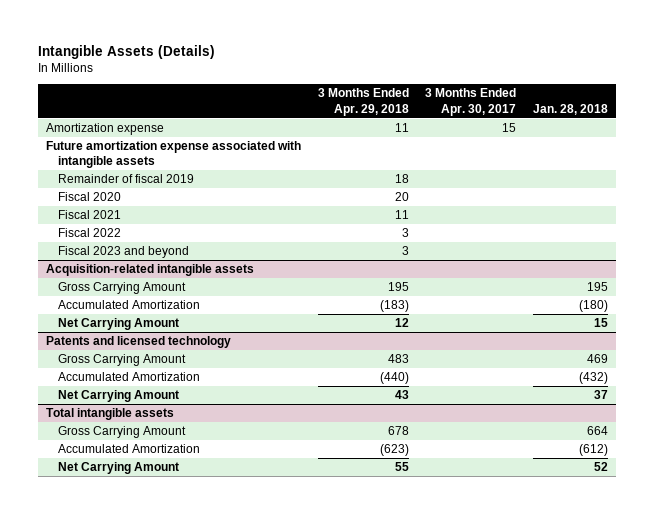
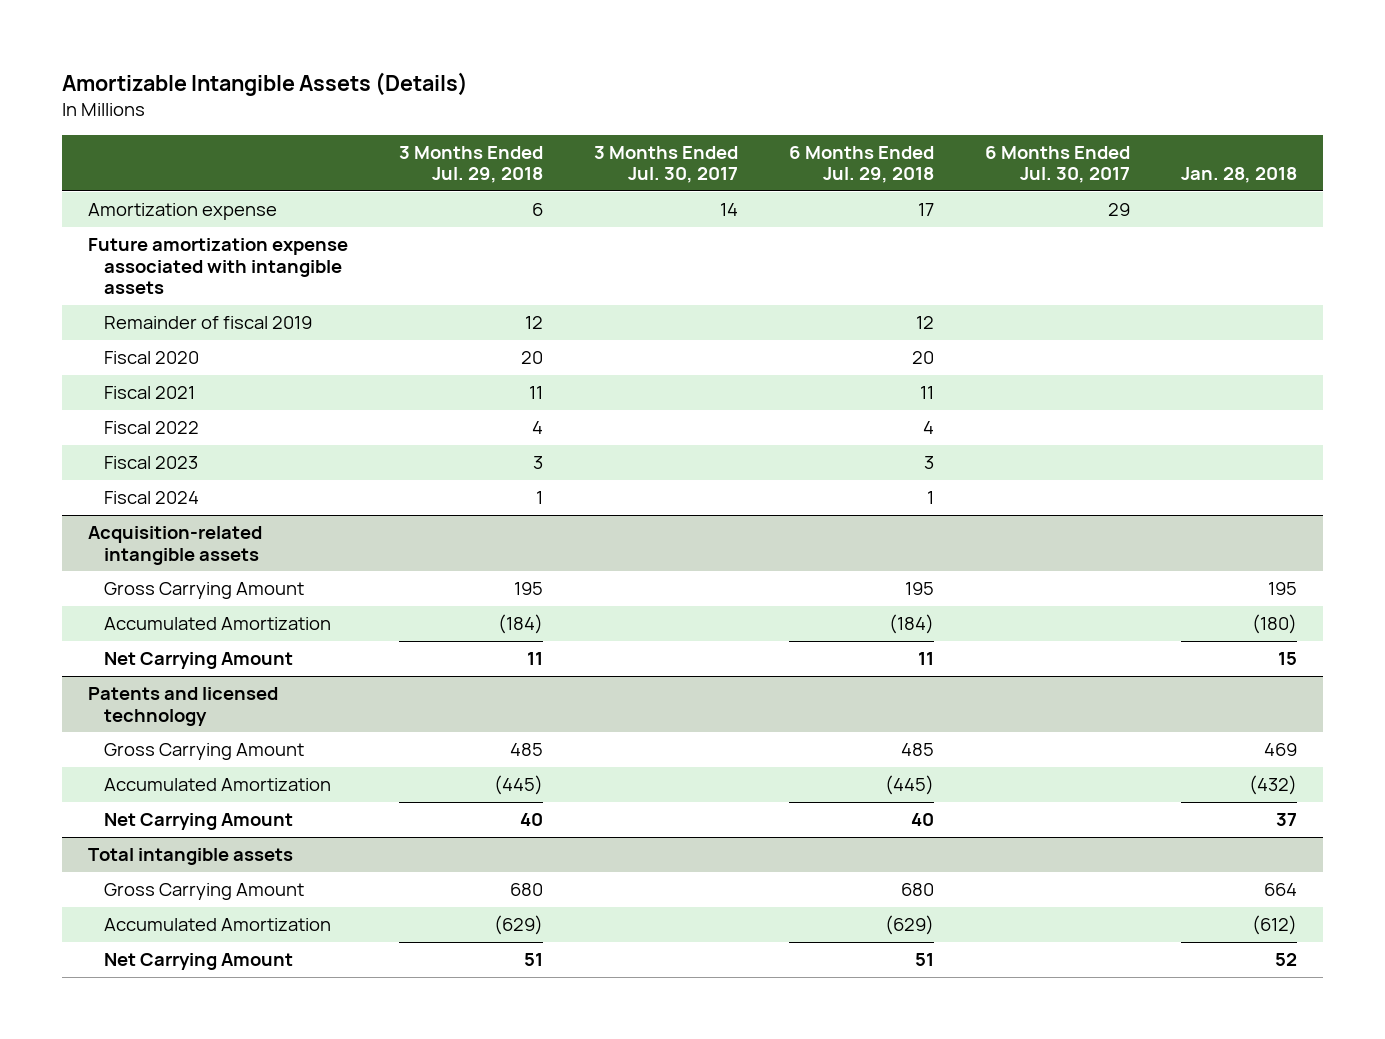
- Intangible Assets (Details)
+ Amortizable Intangible Assets (Details)
- | 3 Months Ended Apr. 29, 2018 | 3 Months Ended Apr. 30, 2017 | Jan. 28, 2018
+ | 3 Months Ended Jul. 29, 2018 | 3 Months Ended Jul. 30, 2017 | 6 Months Ended Jul. 29, 2018 | 6 Months Ended Jul. 30, 2017 | Jan. 28, 2018
- Fiscal 2023 and beyond | 3 | |
+ Fiscal 2023 | 3 | | 3 | |
+ Fiscal 2024 | 1 | | 1 | |

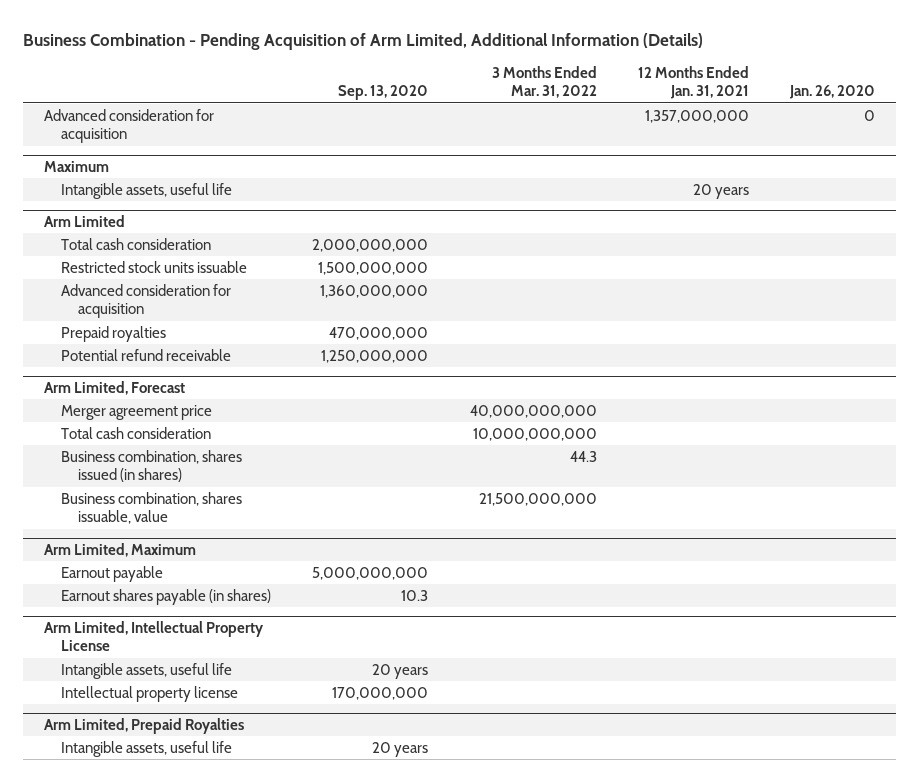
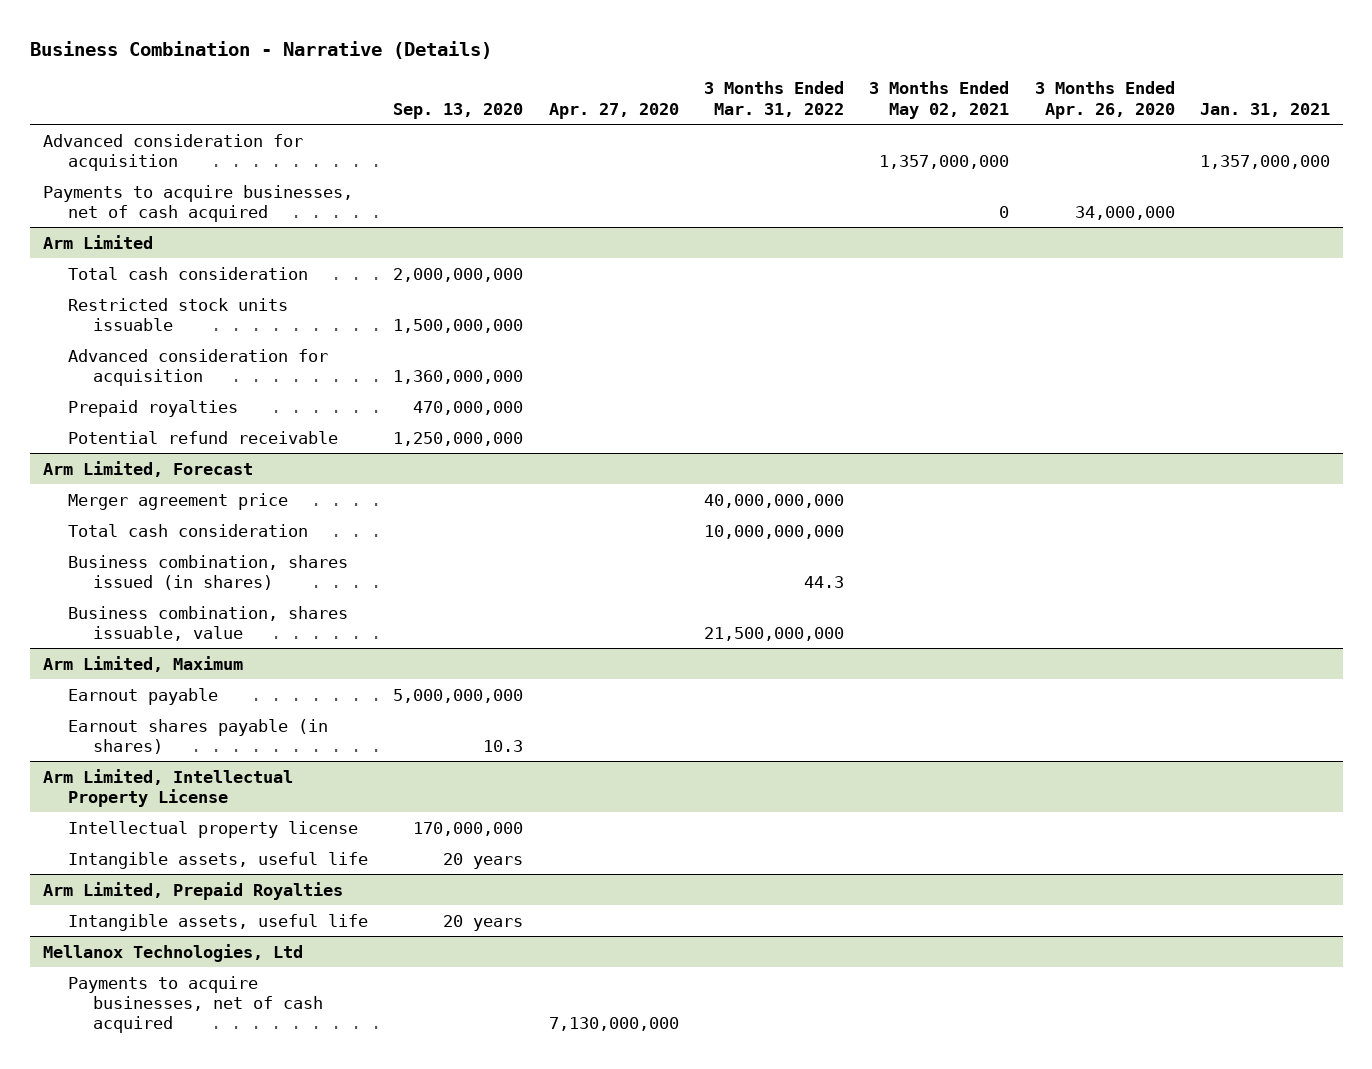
- Business Combination - Pending Acquisition of Arm Limited, Additional Information (Details)
+ Business Combination - Narrative (Details)
- | Sep. 13, 2020 | 3 Months Ended Mar. 31, 2022 | 12 Months Ended Jan. 31, 2021 | Jan. 26, 2020
+ | Sep. 13, 2020 | Apr. 27, 2020 | 3 Months Ended Mar. 31, 2022 | 3 Months Ended May 02, 2021 | 3 Months Ended Apr. 26, 2020 | Jan. 31, 2021
- Maximum
- Intangible assets, useful life | | | 20 years |
+ Payments to acquire businesses, net of cash acquired | | | | 0 | 34,000,000 |
@ Arm Limited, Intellectual Property License
moved down: Intangible assets, useful life | 20 years | | | | |
+ Mellanox Technologies, Ltd
+ Payments to acquire businesses, net of cash acquired | | 7,130,000,000 | | | |

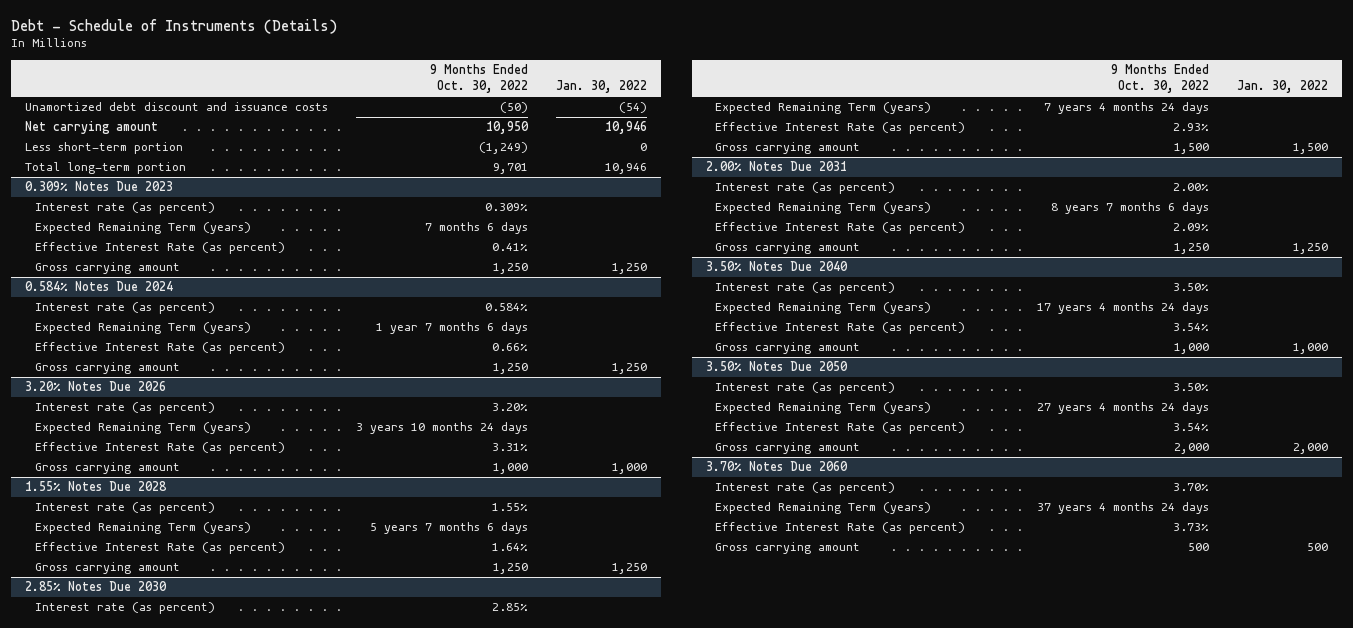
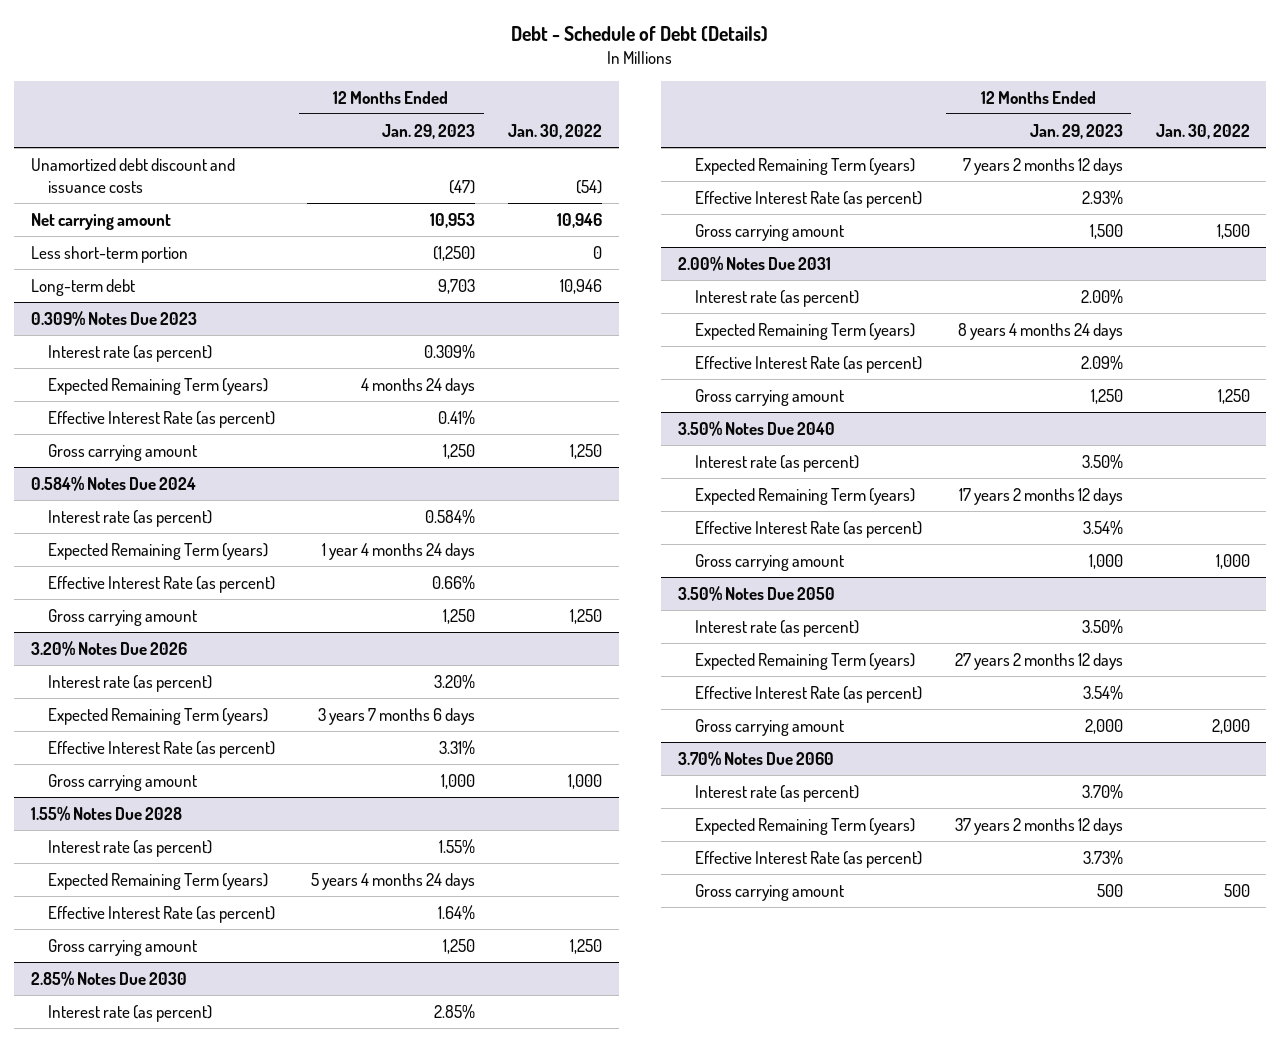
- Debt - Schedule of Instruments (Details)
+ Debt - Schedule of Debt (Details)
- | 9 Months Ended Oct. 30, 2022 | Jan. 30, 2022
+ | 12 Months Ended Jan. 29, 2023 | Jan. 30, 2022
- Total long-term portion | 9,701 | 10,946
+ Long-term debt | 9,703 | 10,946

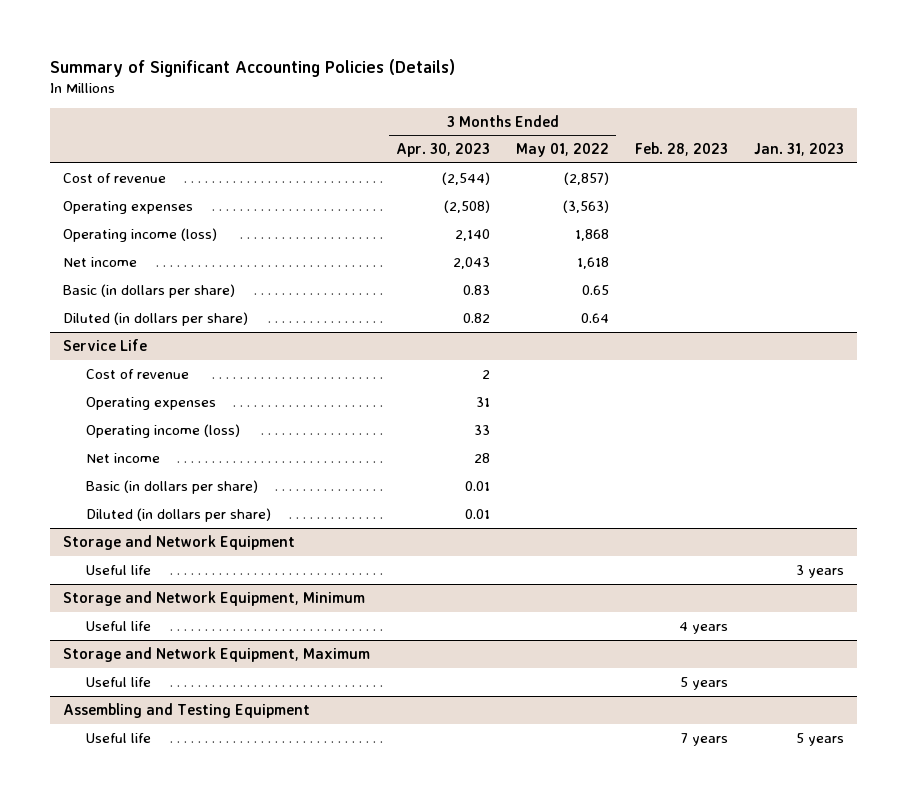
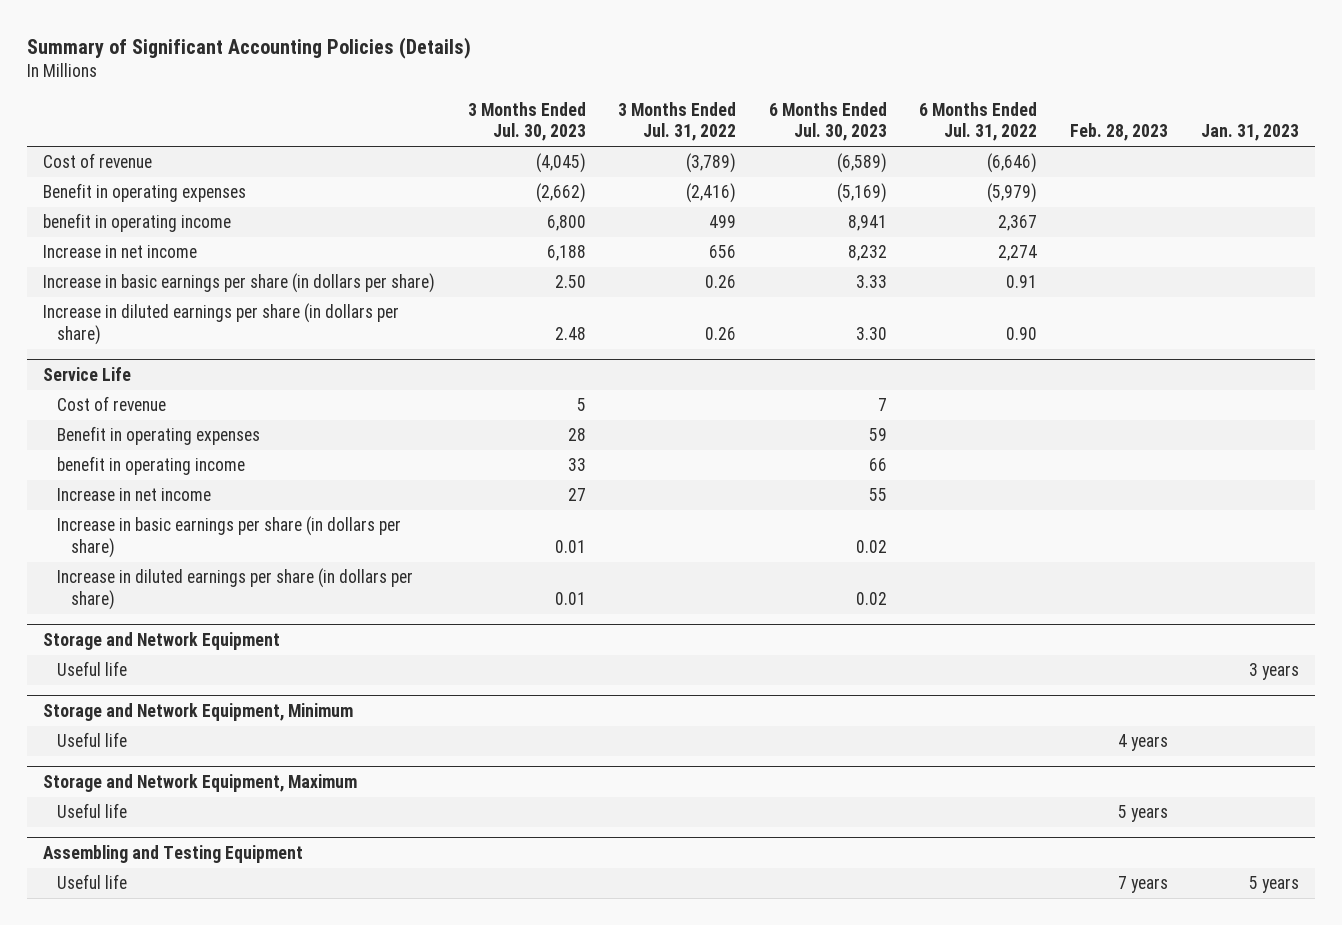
- | 3 Months Ended Apr. 30, 2023 | 3 Months Ended May 01, 2022 | Feb. 28, 2023 | Jan. 31, 2023
+ | 3 Months Ended Jul. 30, 2023 | 3 Months Ended Jul. 31, 2022 | 6 Months Ended Jul. 30, 2023 | 6 Months Ended Jul. 31, 2022 | Feb. 28, 2023 | Jan. 31, 2023
- Operating expenses | (2,508) | (3,563) | |
- Operating income (loss) | 2,140 | 1,868 | |
- Net income | 2,043 | 1,618 | |
- Basic (in dollars per share) | 0.83 | 0.65 | |
- Diluted (in dollars per share) | 0.82 | 0.64 | |
+ Benefit in operating expenses | (2,662) | (2,416) | (5,169) | (5,979) | |
+ benefit in operating income | 6,800 | 499 | 8,941 | 2,367 | |
+ Increase in net income | 6,188 | 656 | 8,232 | 2,274 | |
+ Increase in basic earnings per share (in dollars per share) | 2.50 | 0.26 | 3.33 | 0.91 | |
+ Increase in diluted earnings per share (in dollars per share) | 2.48 | 0.26 | 3.30 | 0.90 | |
@ Service Life
- Operating expenses | 31 | | |
- Operating income (loss) | 33 | | |
- Net income | 28 | | |
- Basic (in dollars per share) | 0.01 | | |
- Diluted (in dollars per share) | 0.01 | | |
+ Benefit in operating expenses | 28 | | 59 | | |
+ benefit in operating income | 33 | | 66 | | |
+ Increase in net income | 27 | | 55 | | |
+ Increase in basic earnings per share (in dollars per share) | 0.01 | | 0.02 | | |
+ Increase in diluted earnings per share (in dollars per share) | 0.01 | | 0.02 | | |

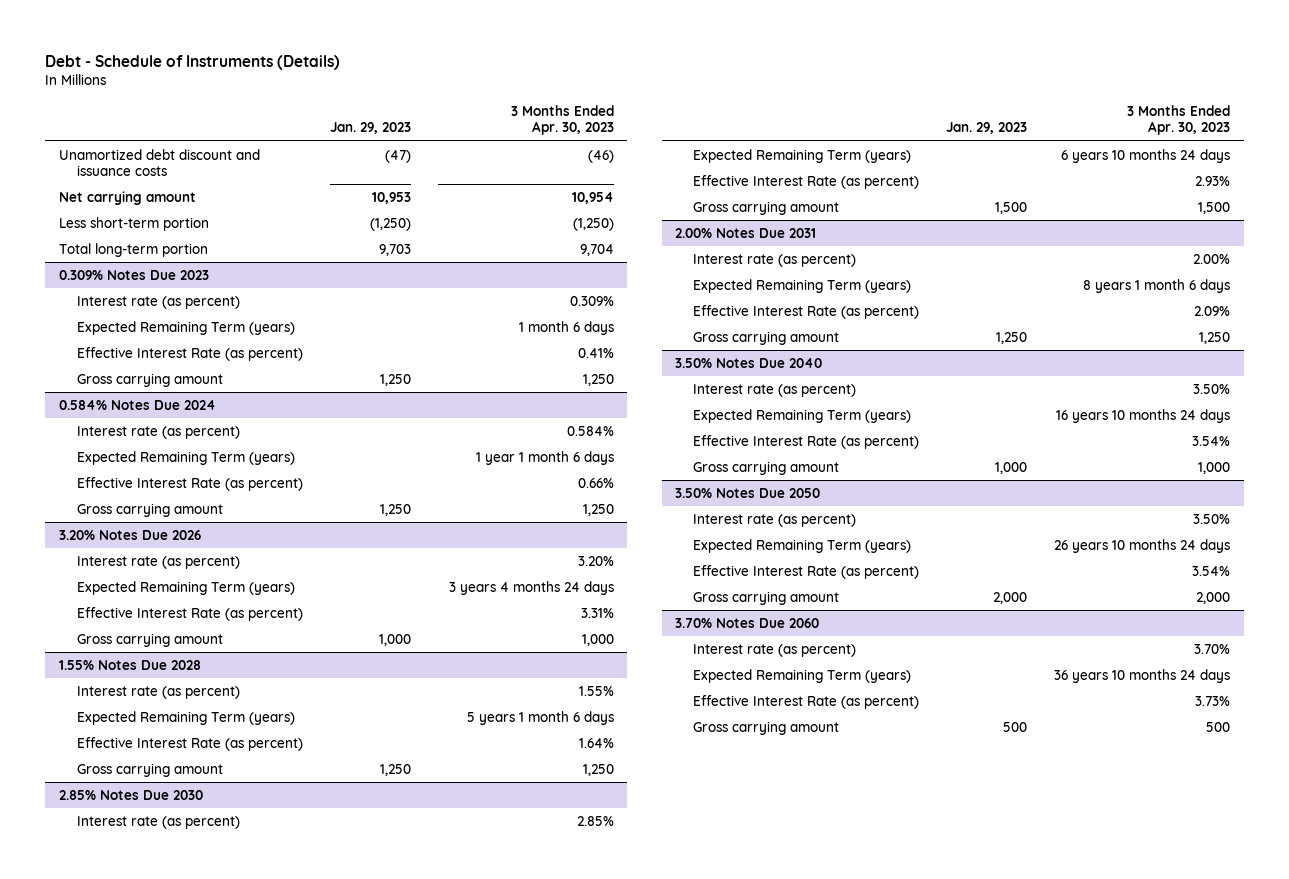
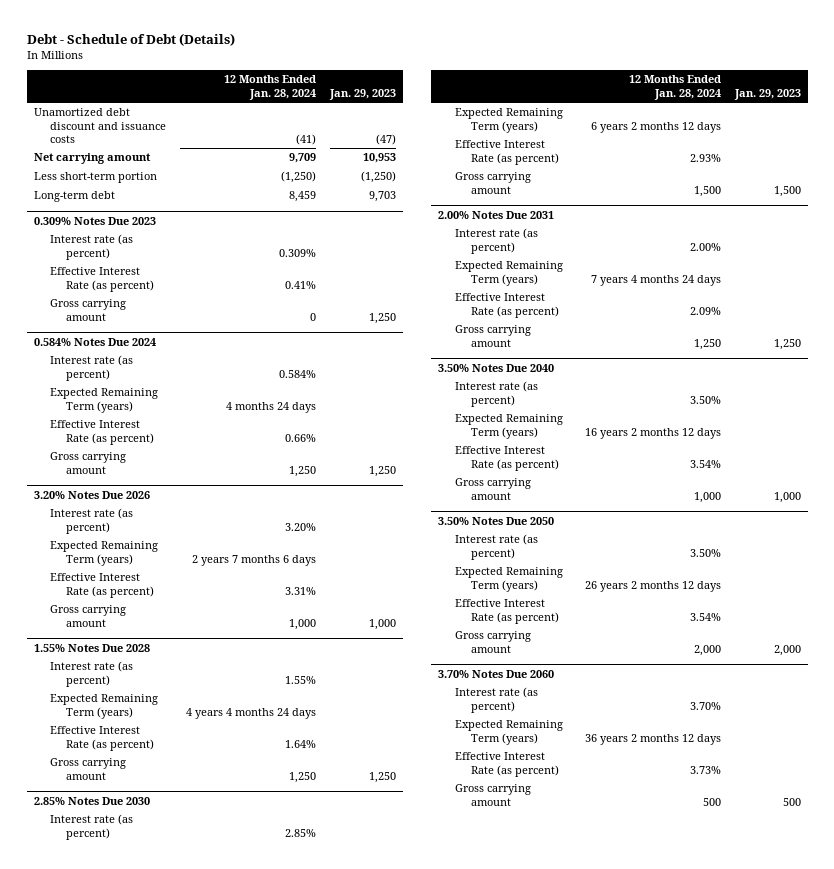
- Debt - Schedule of Instruments (Details)
+ Debt - Schedule of Debt (Details)
- | Jan. 29, 2023 | 3 Months Ended Apr. 30, 2023
+ | 12 Months Ended Jan. 28, 2024 | Jan. 29, 2023
- Total long-term portion | 9,703 | 9,704
+ Long-term debt | 8,459 | 9,703
@ 0.309% Notes Due 2023
- Expected Remaining Term (years) | | 1 month 6 days

